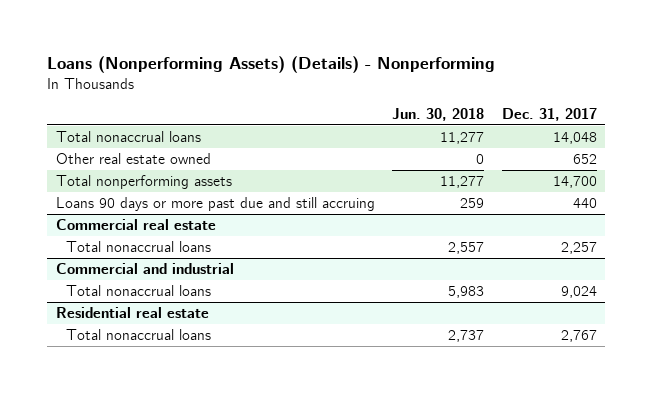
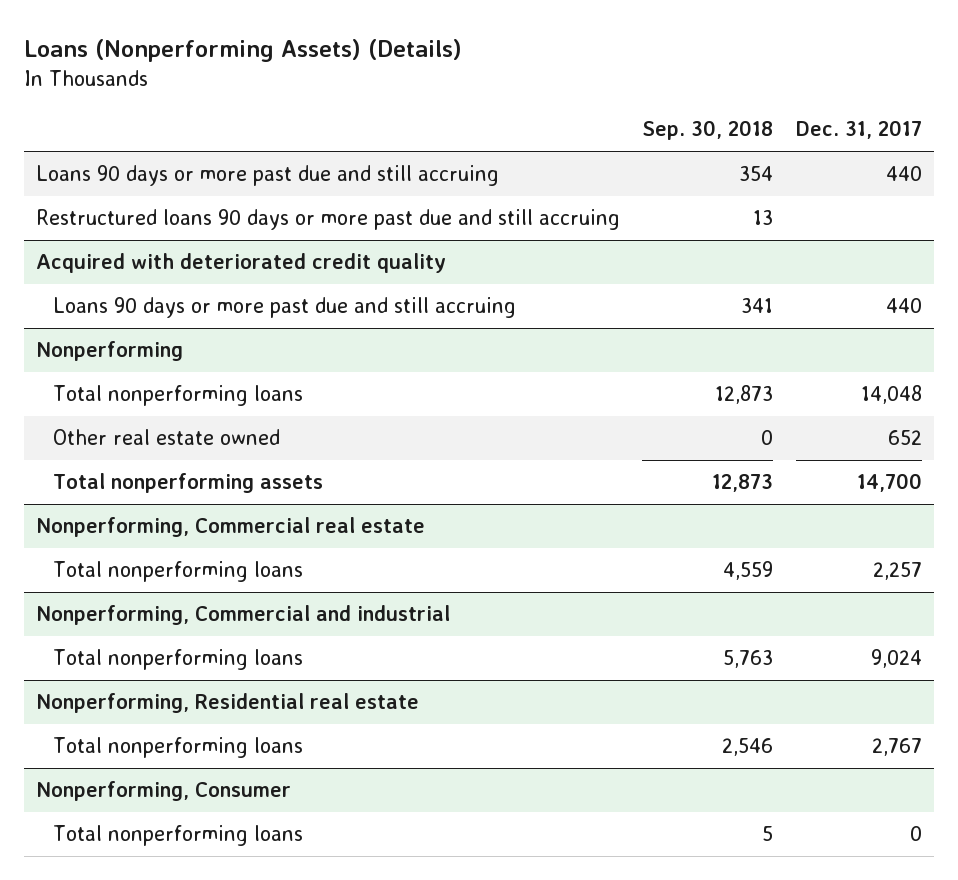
- Loans (Nonperforming Assets) (Details) - Nonperforming
+ Loans (Nonperforming Assets) (Details)
- | Jun. 30, 2018 | Dec. 31, 2017
+ | Sep. 30, 2018 | Dec. 31, 2017
- Total nonaccrual loans | 11,277 | 14,048
moved up: Loans 90 days or more past due and still accruing | 354 | 440
+ Restructured loans 90 days or more past due and still accruing | 13 |
+ Acquired with deteriorated credit quality
+ Loans 90 days or more past due and still accruing | 341 | 440
+ Nonperforming
+ Total nonperforming loans | 12,873 | 14,048
- Commercial real estate
- Total nonaccrual loans | 2,557 | 2,257
- Commercial and industrial
- Total nonaccrual loans | 5,983 | 9,024
- Residential real estate
- Total nonaccrual loans | 2,737 | 2,767
+ Nonperforming, Commercial real estate
+ Total nonperforming loans | 4,559 | 2,257
+ Nonperforming, Commercial and industrial
+ Total nonperforming loans | 5,763 | 9,024
+ Nonperforming, Residential real estate
+ Total nonperforming loans | 2,546 | 2,767
+ Nonperforming, Consumer
+ Total nonperforming loans | 5 | 0

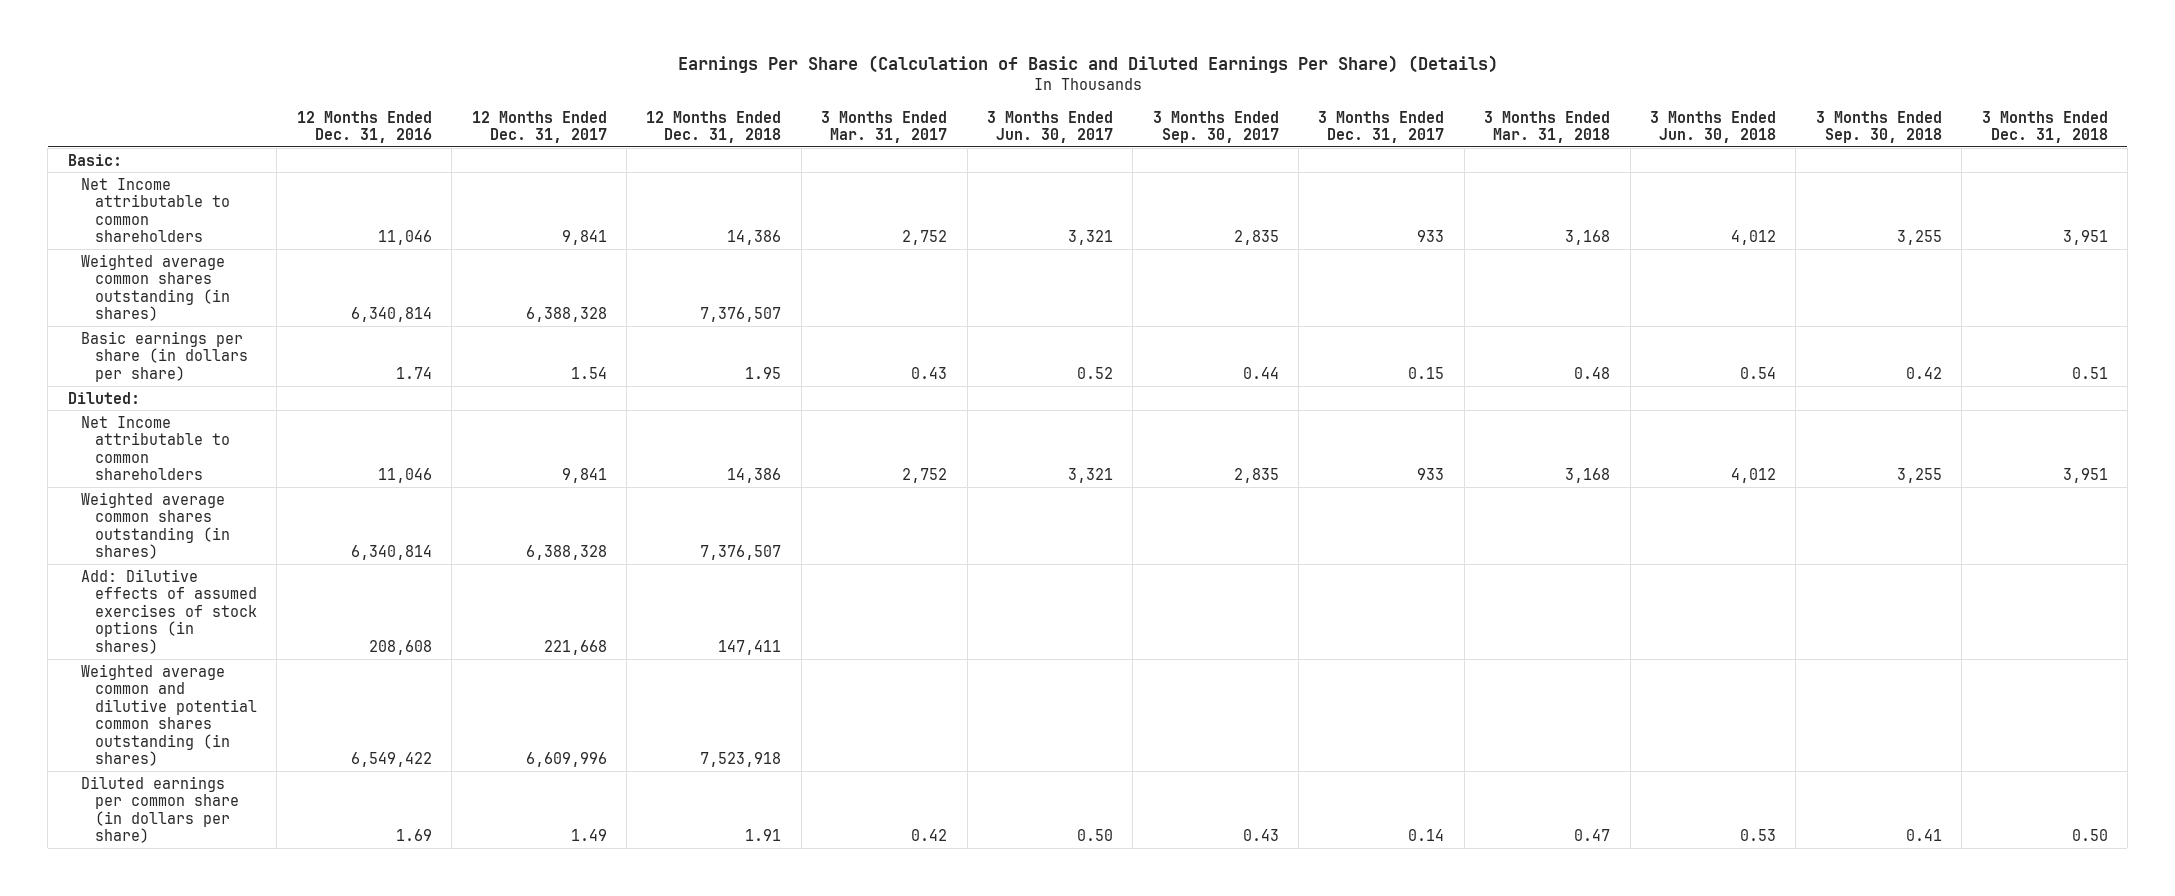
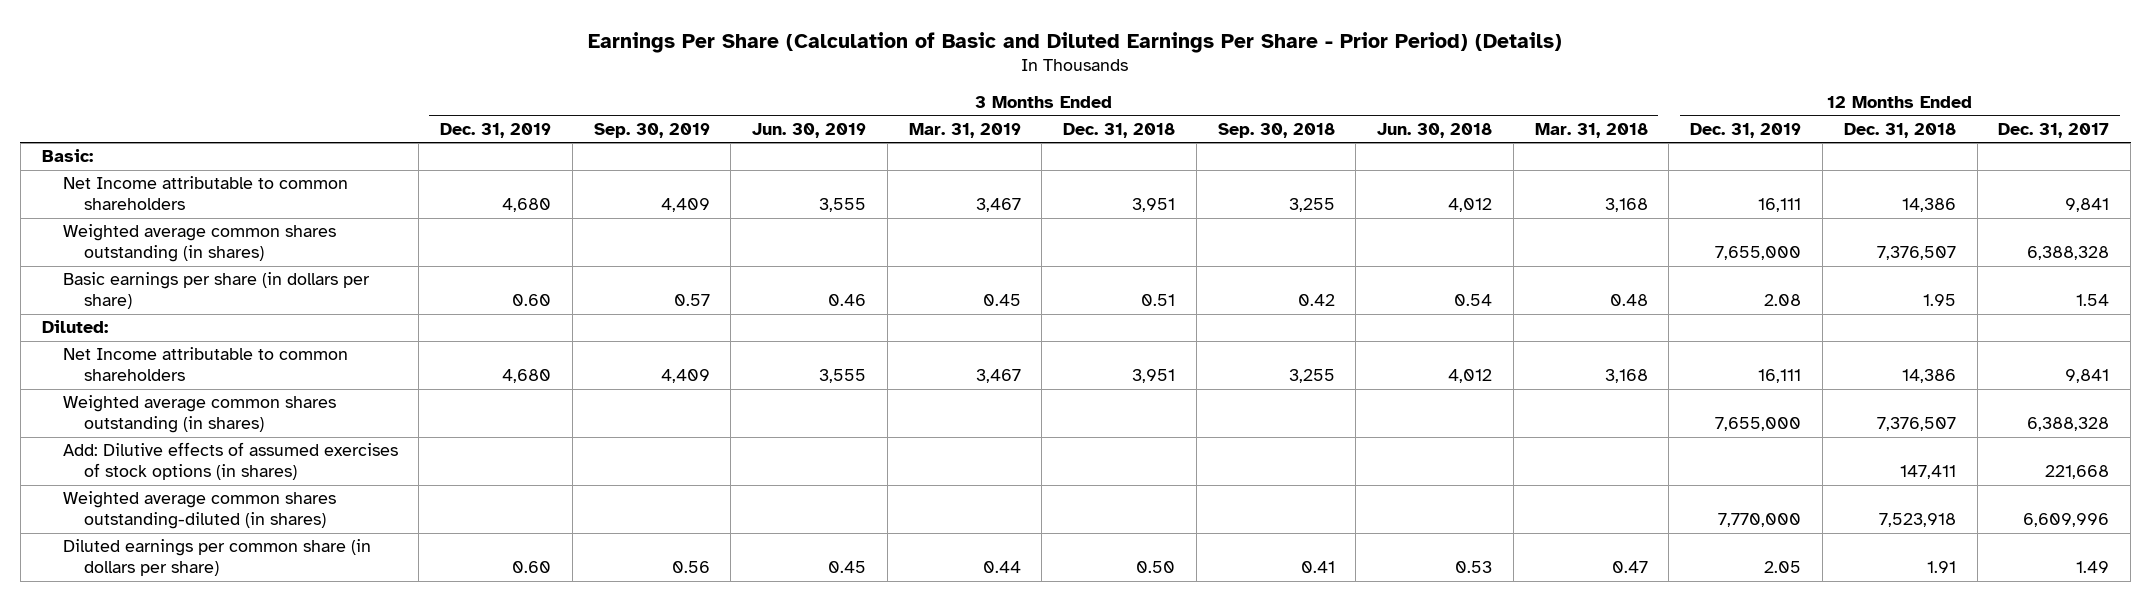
- Earnings Per Share (Calculation of Basic and Diluted Earnings Per Share) (Details)
+ Earnings Per Share (Calculation of Basic and Diluted Earnings Per Share - Prior Period) (Details)
- | 12 Months Ended Dec. 31, 2016 | 12 Months Ended Dec. 31, 2017 | 12 Months Ended Dec. 31, 2018 | 3 Months Ended Mar. 31, 2017 | 3 Months Ended Jun. 30, 2017 | 3 Months Ended Sep. 30, 2017 | 3 Months Ended Dec. 31, 2017 | 3 Months Ended Mar. 31, 2018 | 3 Months Ended Jun. 30, 2018 | 3 Months Ended Sep. 30, 2018 | 3 Months Ended Dec. 31, 2018
+ | 3 Months Ended Dec. 31, 2019 | 3 Months Ended Sep. 30, 2019 | 3 Months Ended Jun. 30, 2019 | 3 Months Ended Mar. 31, 2019 | 3 Months Ended Dec. 31, 2018 | 3 Months Ended Sep. 30, 2018 | 3 Months Ended Jun. 30, 2018 | 3 Months Ended Mar. 31, 2018 | 12 Months Ended Dec. 31, 2019 | 12 Months Ended Dec. 31, 2018 | 12 Months Ended Dec. 31, 2017
- Weighted average common and dilutive potential common shares outstanding (in shares) | 6,549,422 | 6,609,996 | 7,523,918 | | | | | | | |
+ Weighted average common shares outstanding-diluted (in shares) | | | | | | | | | 7,770,000 | 7,523,918 | 6,609,996

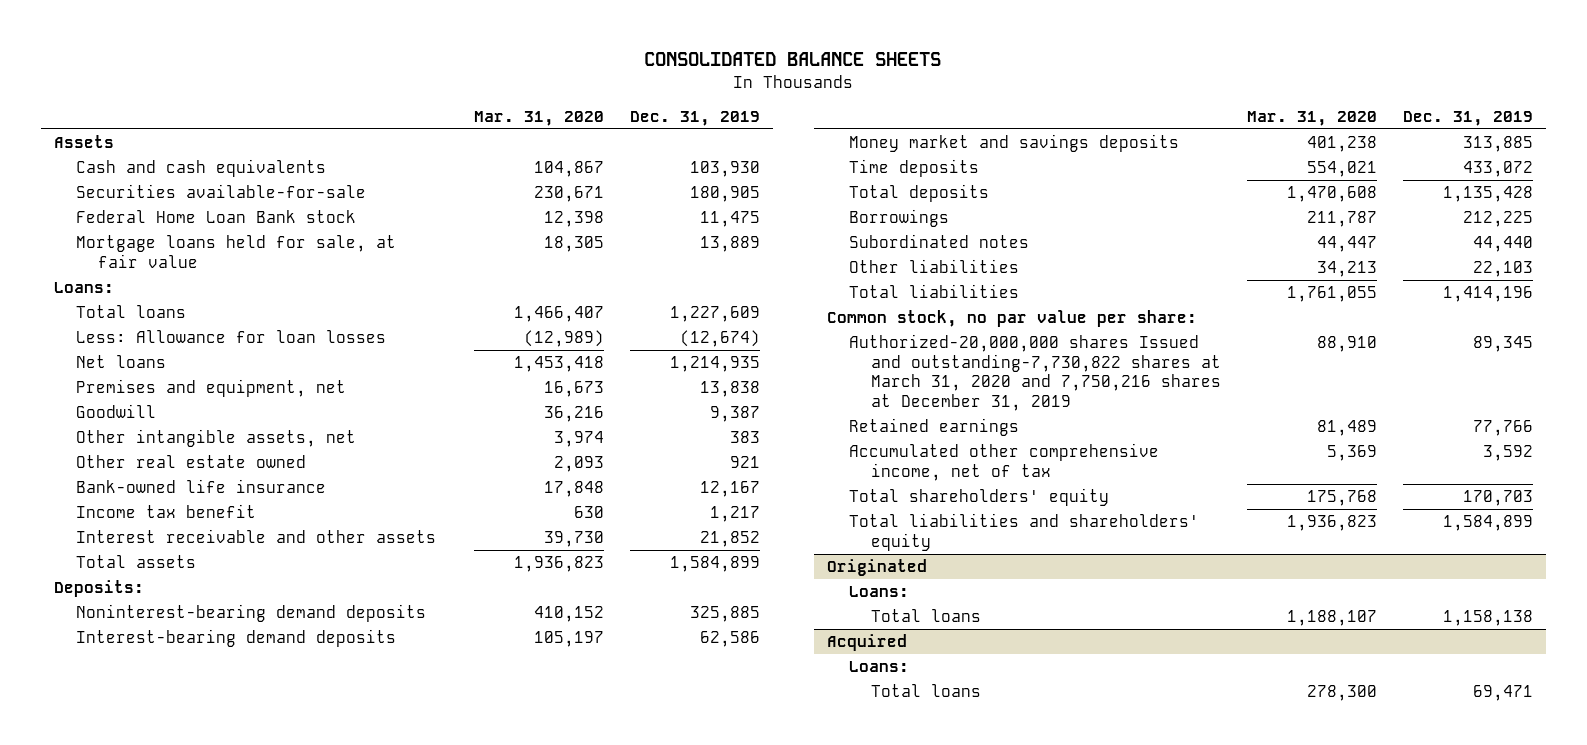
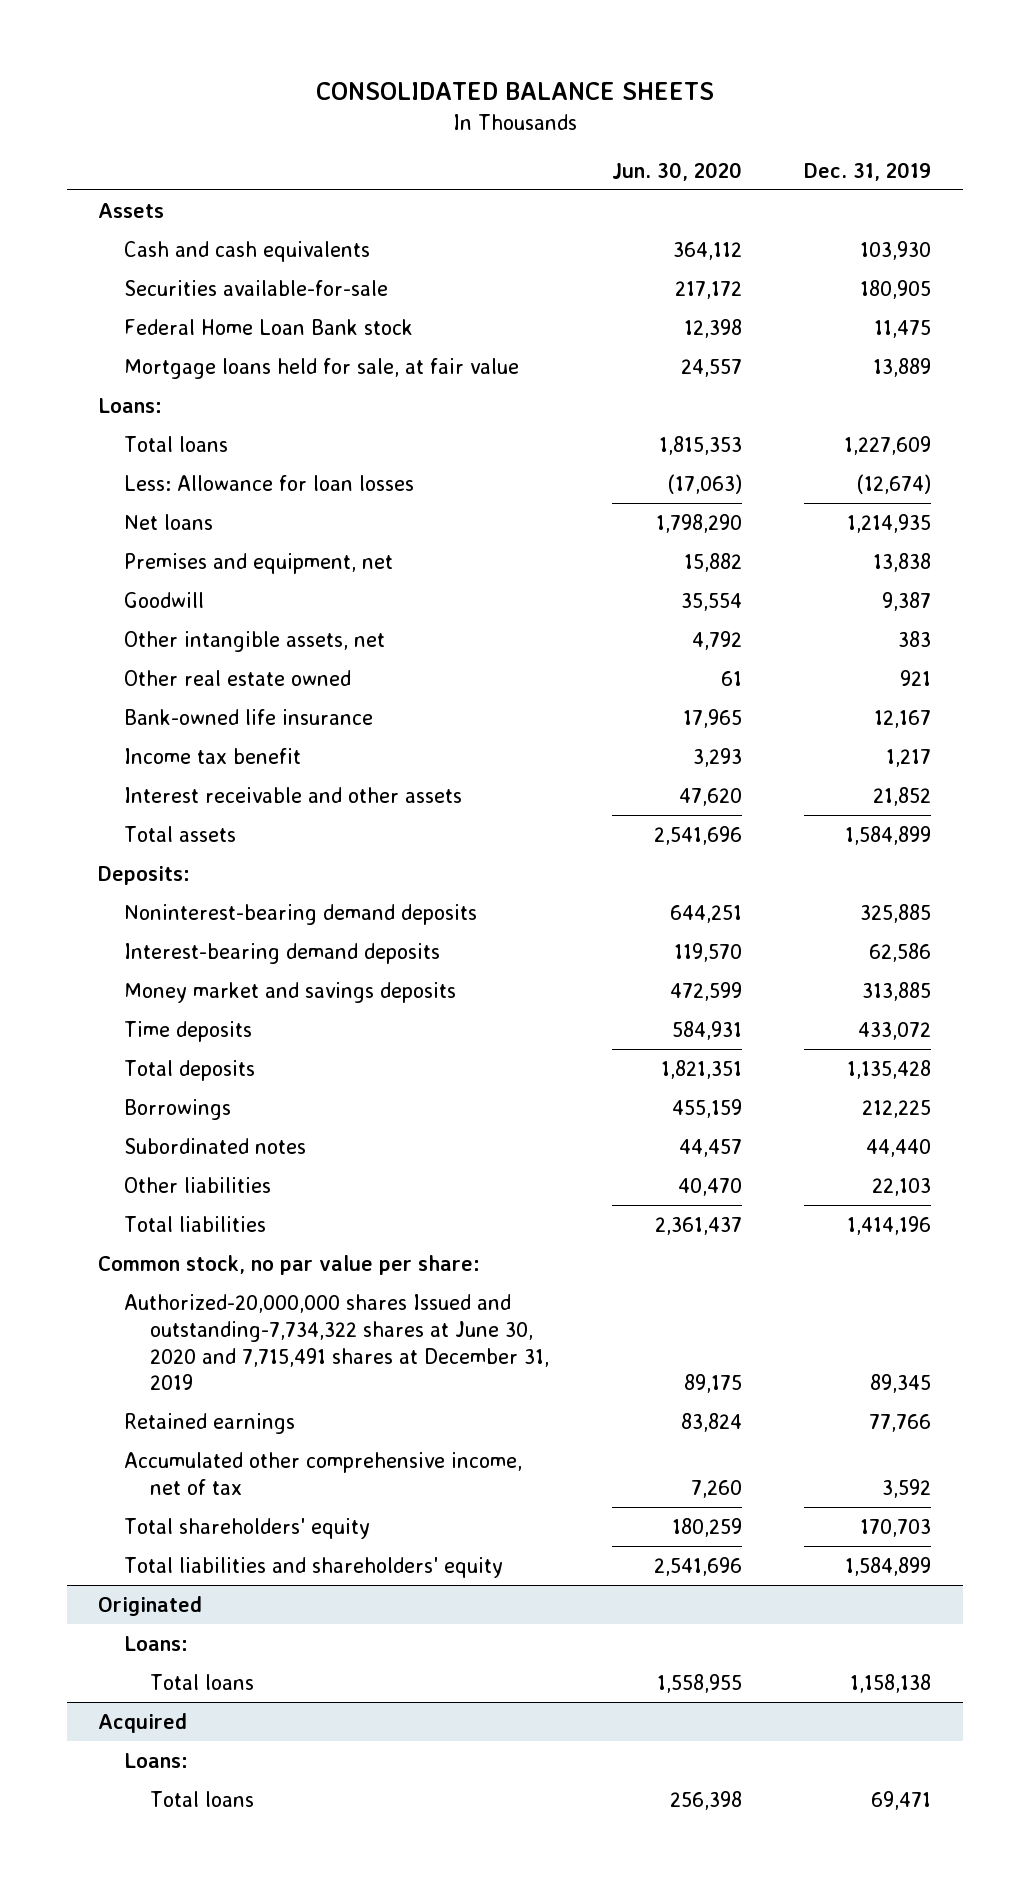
- | Mar. 31, 2020 | Dec. 31, 2019
+ | Jun. 30, 2020 | Dec. 31, 2019
- Authorized-20,000,000 shares Issued and outstanding-7,730,822 shares at March 31, 2020 and 7,750,216 shares at December 31, 2019 | 88,910 | 89,345
+ Authorized-20,000,000 shares Issued and outstanding-7,734,322 shares at June 30, 2020 and 7,715,491 shares at December 31, 2019 | 89,175 | 89,345

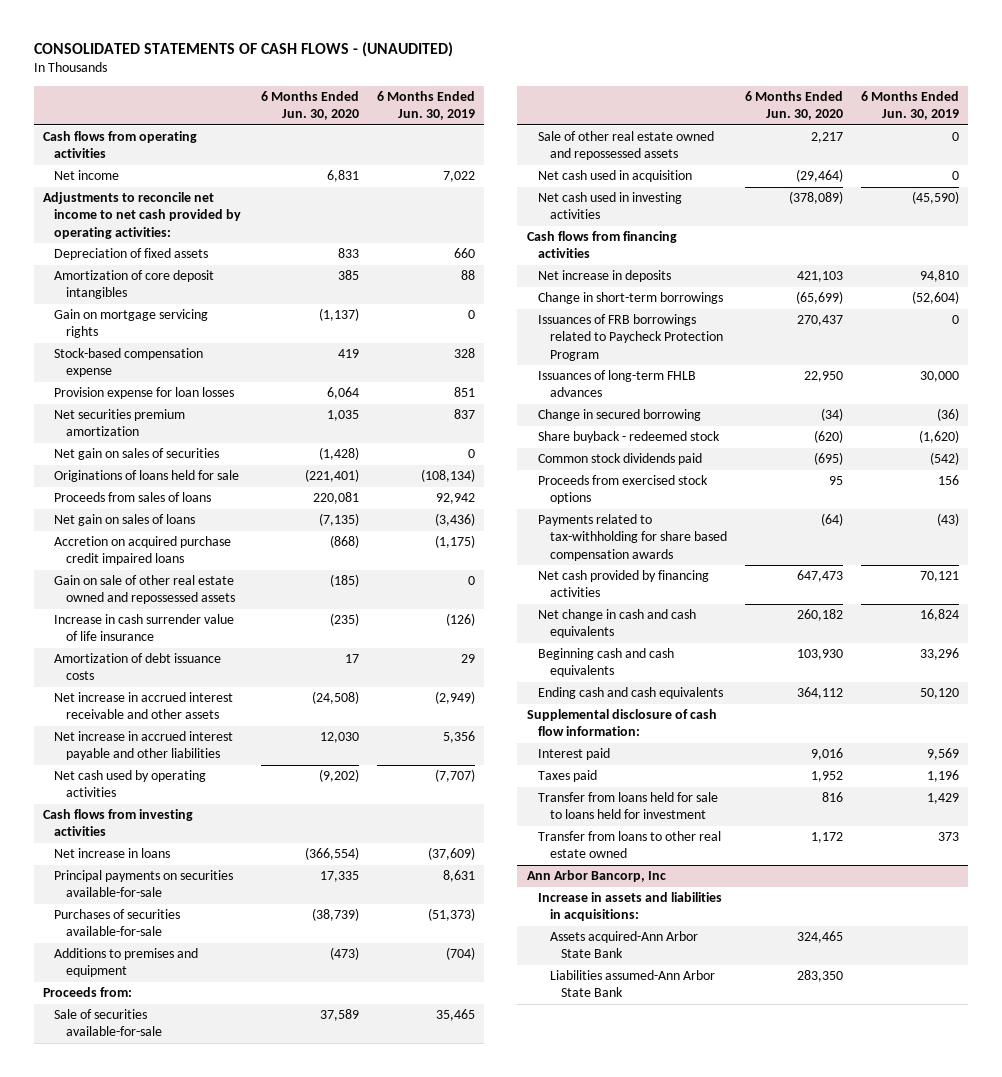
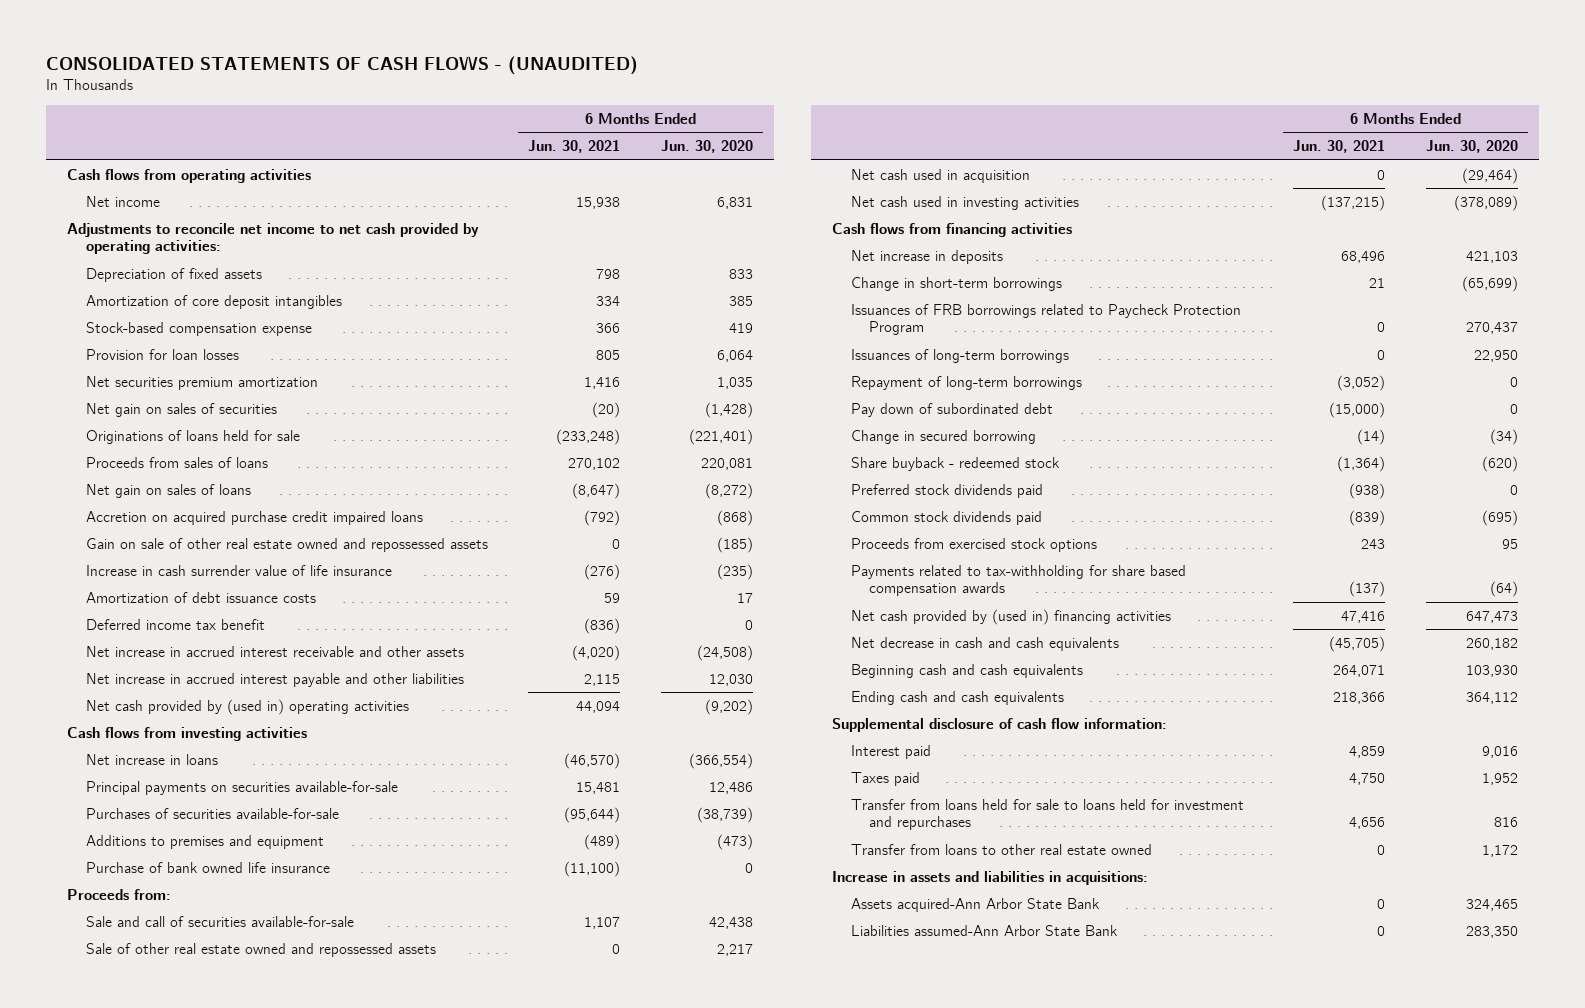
- | 6 Months Ended Jun. 30, 2020 | 6 Months Ended Jun. 30, 2019
+ | 6 Months Ended Jun. 30, 2021 | 6 Months Ended Jun. 30, 2020
- Gain on mortgage servicing rights | (1,137) | 0
- Provision expense for loan losses | 6,064 | 851
+ Provision for loan losses | 805 | 6,064
- Net gain on sales of loans | (7,135) | (3,436)
+ Net gain on sales of loans | (8,647) | (8,272)
+ Deferred income tax benefit | (836) | 0
- Net cash used by operating activities | (9,202) | (7,707)
+ Net cash provided by (used in) operating activities | 44,094 | (9,202)
- Principal payments on securities available-for-sale | 17,335 | 8,631
+ Principal payments on securities available-for-sale | 15,481 | 12,486
+ Purchase of bank owned life insurance | (11,100) | 0
- Sale of securities available-for-sale | 37,589 | 35,465
+ Sale and call of securities available-for-sale | 1,107 | 42,438
- Issuances of long-term FHLB advances | 22,950 | 30,000
+ Issuances of long-term borrowings | 0 | 22,950
+ Repayment of long-term borrowings | (3,052) | 0
+ Pay down of subordinated debt | (15,000) | 0
+ Preferred stock dividends paid | (938) | 0
- Net cash provided by financing activities | 647,473 | 70,121
- Net change in cash and cash equivalents | 260,182 | 16,824
+ Net cash provided by (used in) financing activities | 47,416 | 647,473
+ Net decrease in cash and cash equivalents | (45,705) | 260,182
- Transfer from loans held for sale to loans held for investment | 816 | 1,429
+ Transfer from loans held for sale to loans held for investment and repurchases | 4,656 | 816
- Ann Arbor Bancorp, Inc

